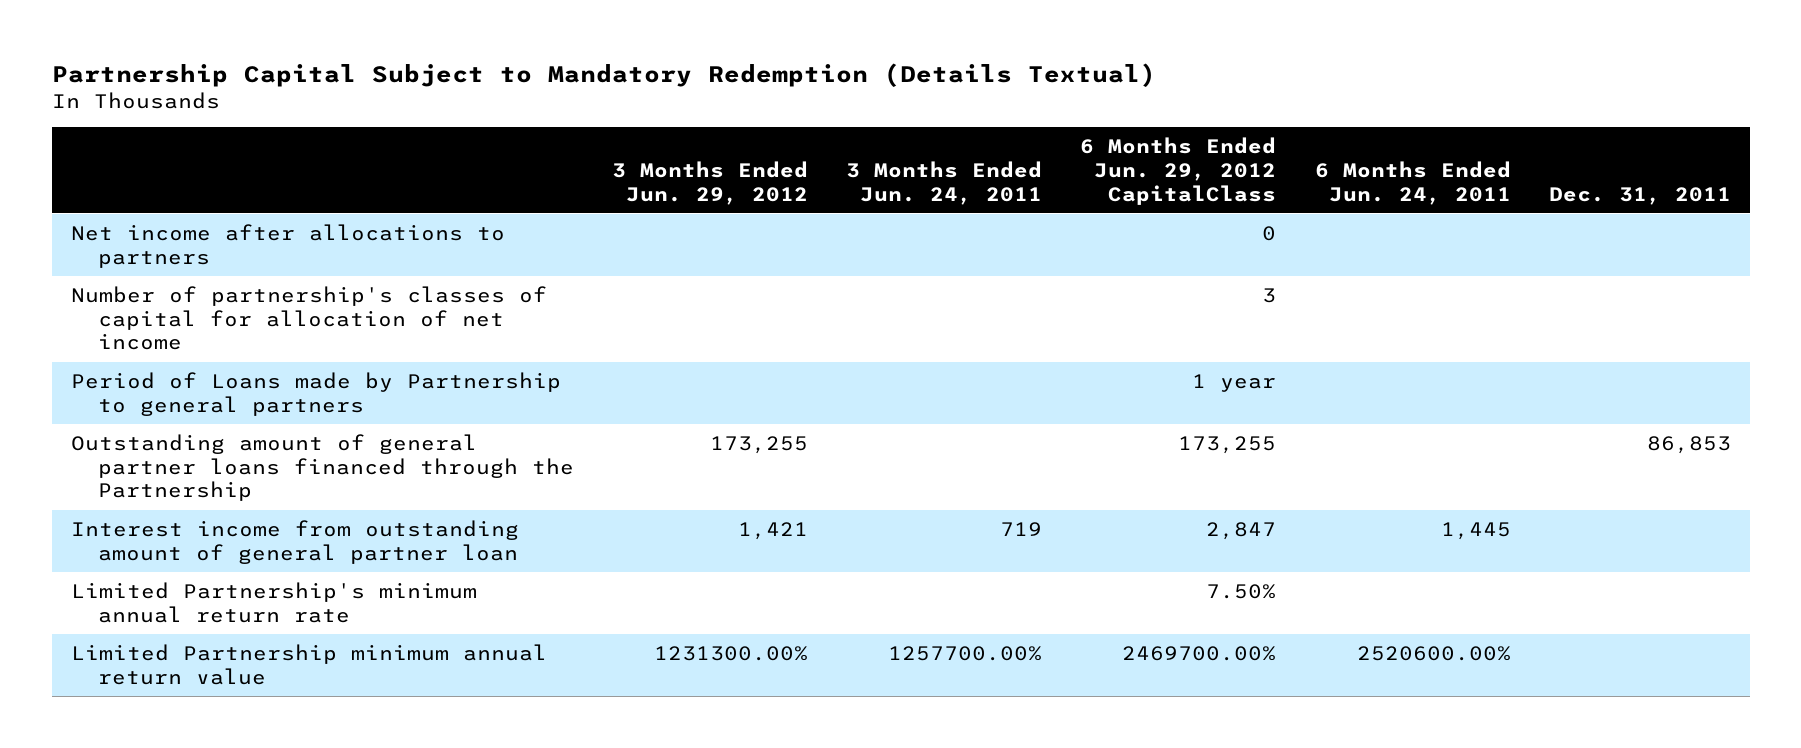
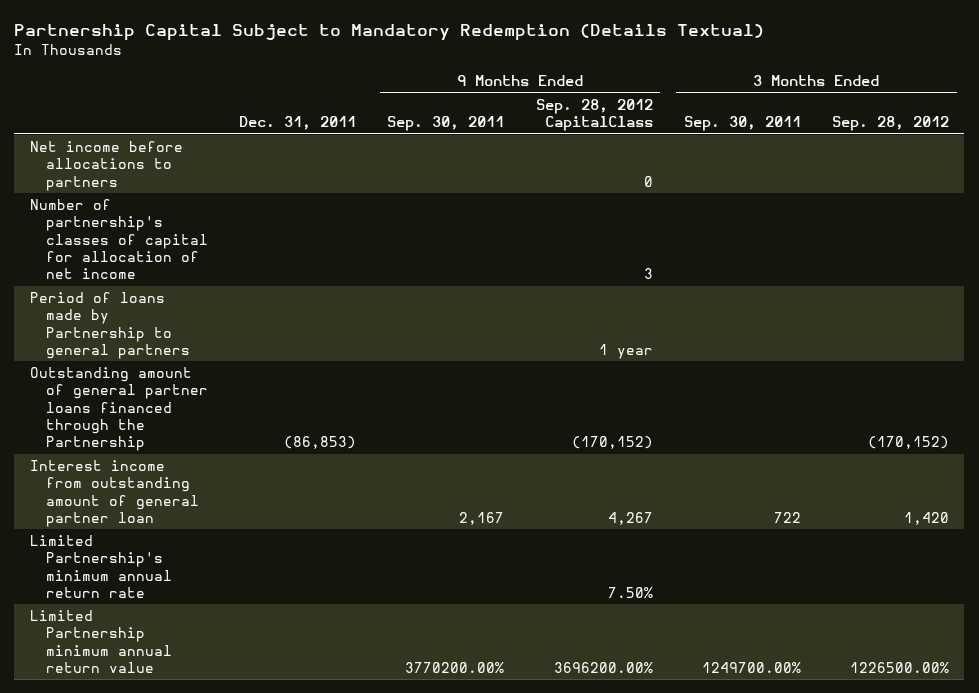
- | 3 Months Ended Jun. 29, 2012 | 3 Months Ended Jun. 24, 2011 | 6 Months Ended Jun. 29, 2012 CapitalClass | 6 Months Ended Jun. 24, 2011 | Dec. 31, 2011
+ | Dec. 31, 2011 | 9 Months Ended Sep. 30, 2011 | 9 Months Ended Sep. 28, 2012 CapitalClass | 3 Months Ended Sep. 30, 2011 | 3 Months Ended Sep. 28, 2012
- Net income after allocations to partners | | | 0 | |
+ Net income before allocations to partners | | | 0 | |
- Period of Loans made by Partnership to general partners | | | 1 year | |
- Outstanding amount of general partner loans financed through the Partnership | 173,255 | | 173,255 | | 86,853
+ Period of loans made by Partnership to general partners | | | 1 year | |
+ Outstanding amount of general partner loans financed through the Partnership | (86,853) | | (170,152) | | (170,152)

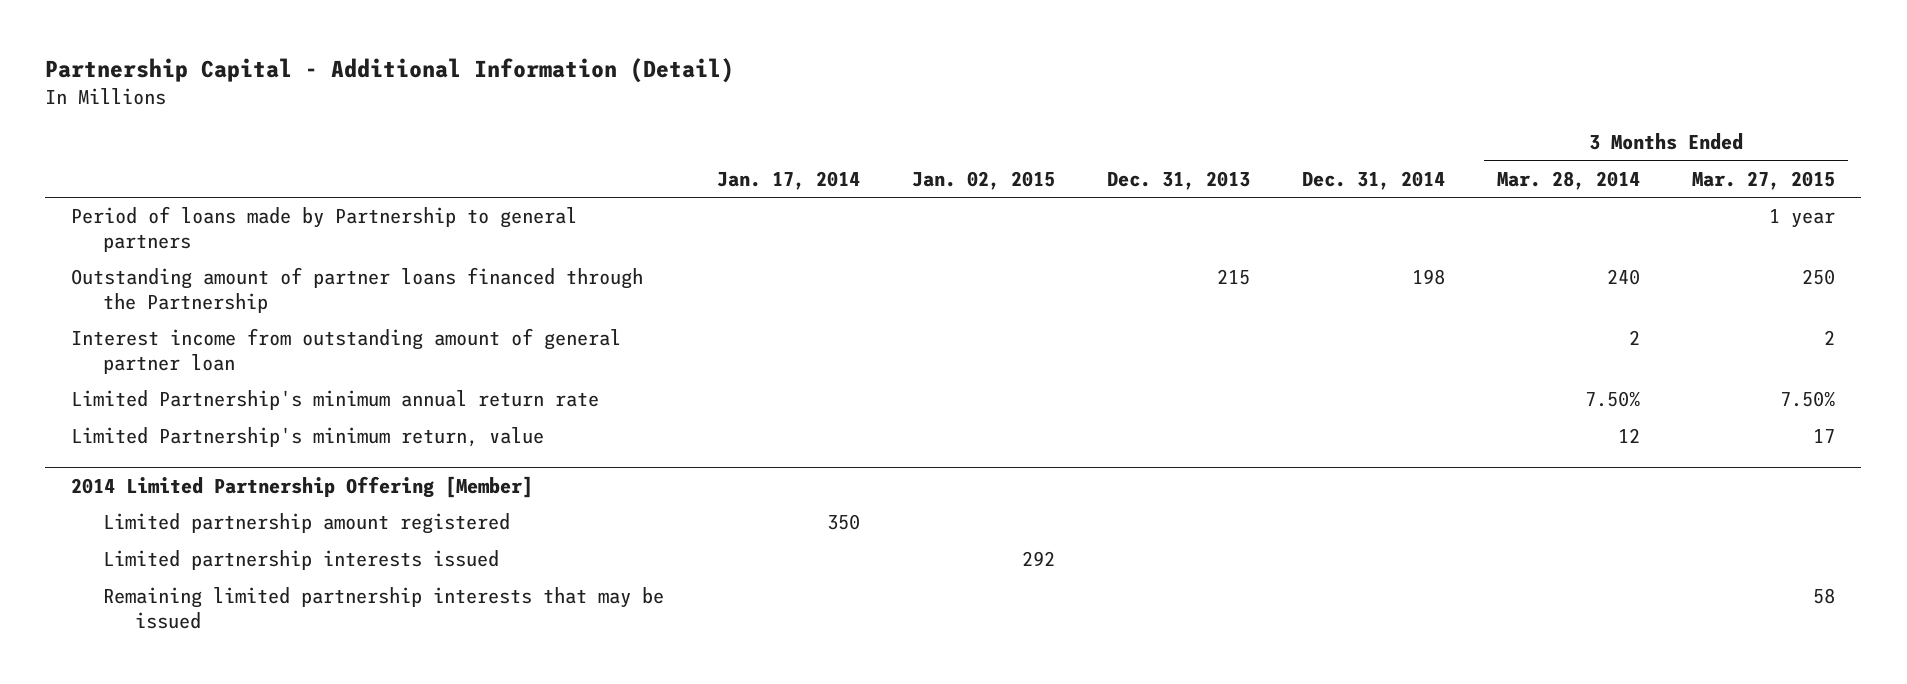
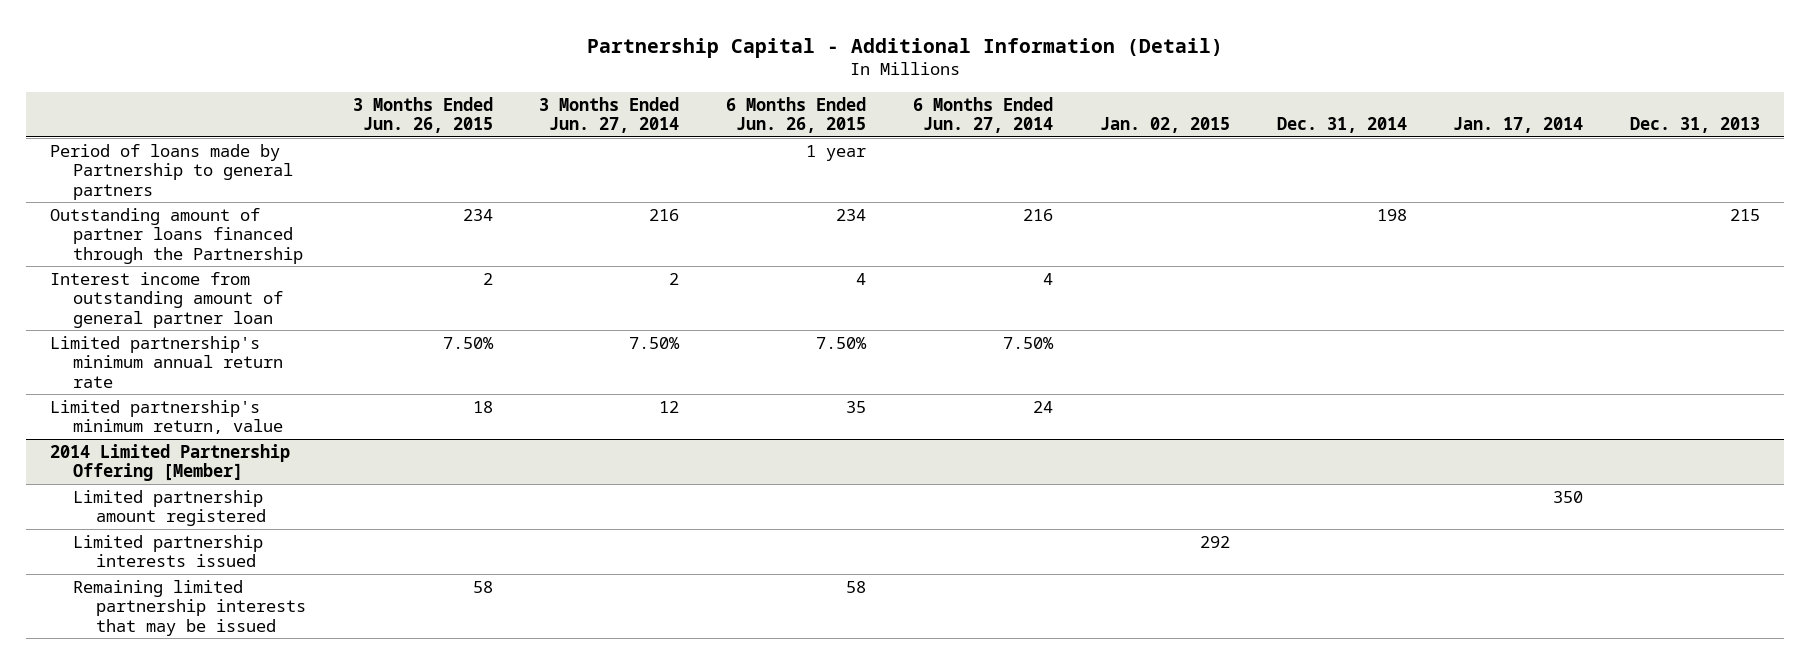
- | Jan. 17, 2014 | Jan. 02, 2015 | Dec. 31, 2013 | Dec. 31, 2014 | 3 Months Ended Mar. 28, 2014 | 3 Months Ended Mar. 27, 2015
+ | 3 Months Ended Jun. 26, 2015 | 3 Months Ended Jun. 27, 2014 | 6 Months Ended Jun. 26, 2015 | 6 Months Ended Jun. 27, 2014 | Jan. 02, 2015 | Dec. 31, 2014 | Jan. 17, 2014 | Dec. 31, 2013
- Limited Partnership's minimum annual return rate | | | | | 7.50% | 7.50%
- Limited Partnership's minimum return, value | | | | | 12 | 17
+ Limited partnership's minimum annual return rate | 7.50% | 7.50% | 7.50% | 7.50% | | | |
+ Limited partnership's minimum return, value | 18 | 12 | 35 | 24 | | | |

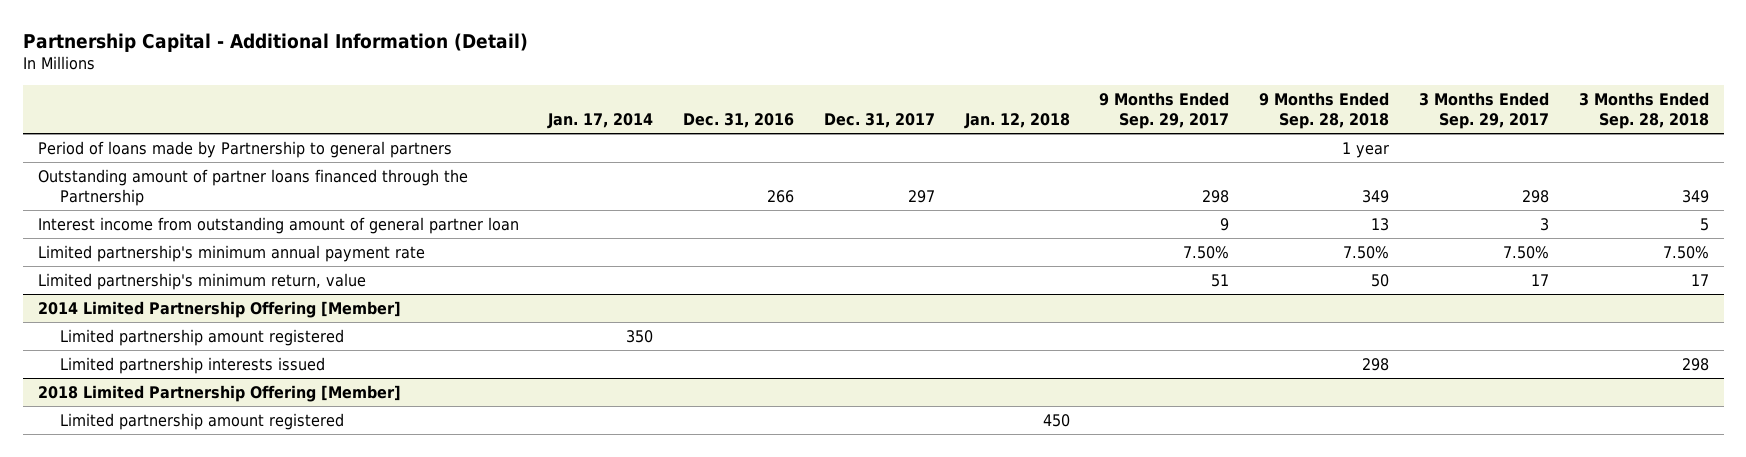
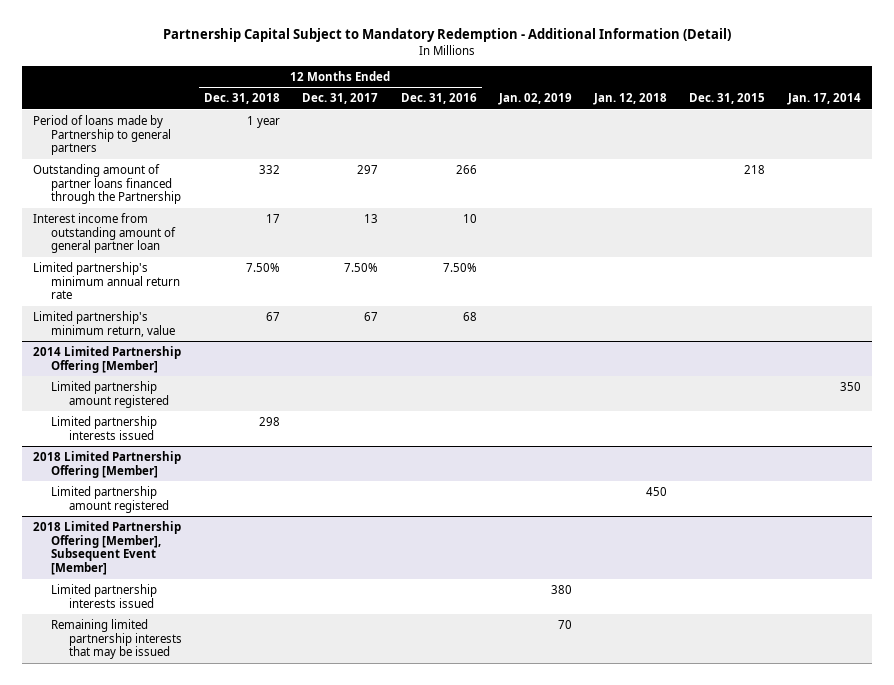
- Partnership Capital - Additional Information (Detail)
+ Partnership Capital Subject to Mandatory Redemption - Additional Information (Detail)
- | Jan. 17, 2014 | Dec. 31, 2016 | Dec. 31, 2017 | Jan. 12, 2018 | 9 Months Ended Sep. 29, 2017 | 9 Months Ended Sep. 28, 2018 | 3 Months Ended Sep. 29, 2017 | 3 Months Ended Sep. 28, 2018
+ | 12 Months Ended Dec. 31, 2018 | 12 Months Ended Dec. 31, 2017 | 12 Months Ended Dec. 31, 2016 | Jan. 02, 2019 | Jan. 12, 2018 | Dec. 31, 2015 | Jan. 17, 2014
- Limited partnership's minimum annual payment rate | | | | | 7.50% | 7.50% | 7.50% | 7.50%
+ Limited partnership's minimum annual return rate | 7.50% | 7.50% | 7.50% | | | |
+ 2018 Limited Partnership Offering [Member], Subsequent Event [Member]
+ Limited partnership interests issued | | | | 380 | | |
+ Remaining limited partnership interests that may be issued | | | | 70 | | |

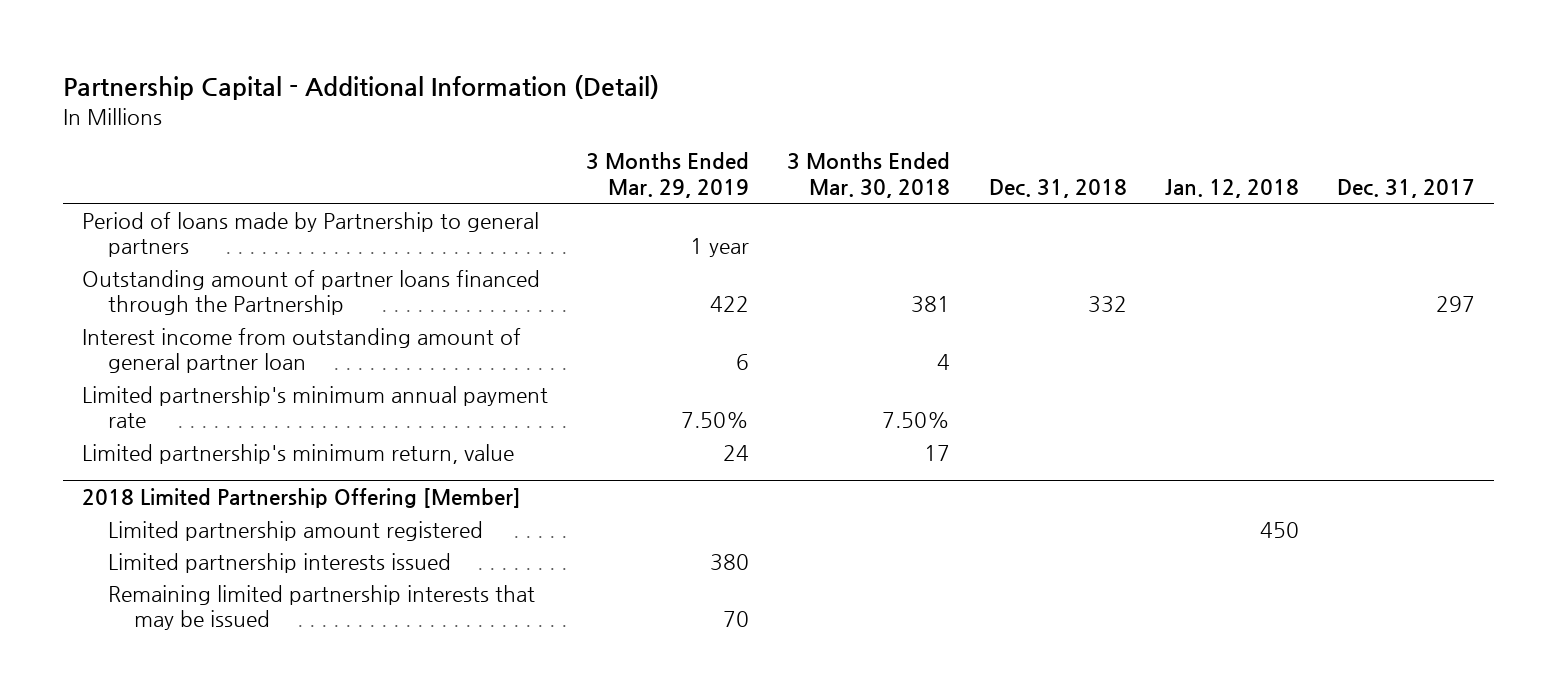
- Partnership Capital Subject to Mandatory Redemption - Additional Information (Detail)
+ Partnership Capital - Additional Information (Detail)
- | 12 Months Ended Dec. 31, 2018 | 12 Months Ended Dec. 31, 2017 | 12 Months Ended Dec. 31, 2016 | Jan. 02, 2019 | Jan. 12, 2018 | Dec. 31, 2015 | Jan. 17, 2014
+ | 3 Months Ended Mar. 29, 2019 | 3 Months Ended Mar. 30, 2018 | Dec. 31, 2018 | Jan. 12, 2018 | Dec. 31, 2017
- Limited partnership's minimum annual return rate | 7.50% | 7.50% | 7.50% | | | |
+ Limited partnership's minimum annual payment rate | 7.50% | 7.50% | | |
- 2014 Limited Partnership Offering [Member]
- Limited partnership amount registered | | | | | | | 350
- Limited partnership interests issued | 298 | | | | | |
- 2018 Limited Partnership Offering [Member], Subsequent Event [Member]
- Limited partnership interests issued | | | | 380 | | |
- Remaining limited partnership interests that may be issued | | | | 70 | | |
@ 2018 Limited Partnership Offering [Member]
+ Limited partnership interests issued | 380 | | | |
+ Remaining limited partnership interests that may be issued | 70 | | | |

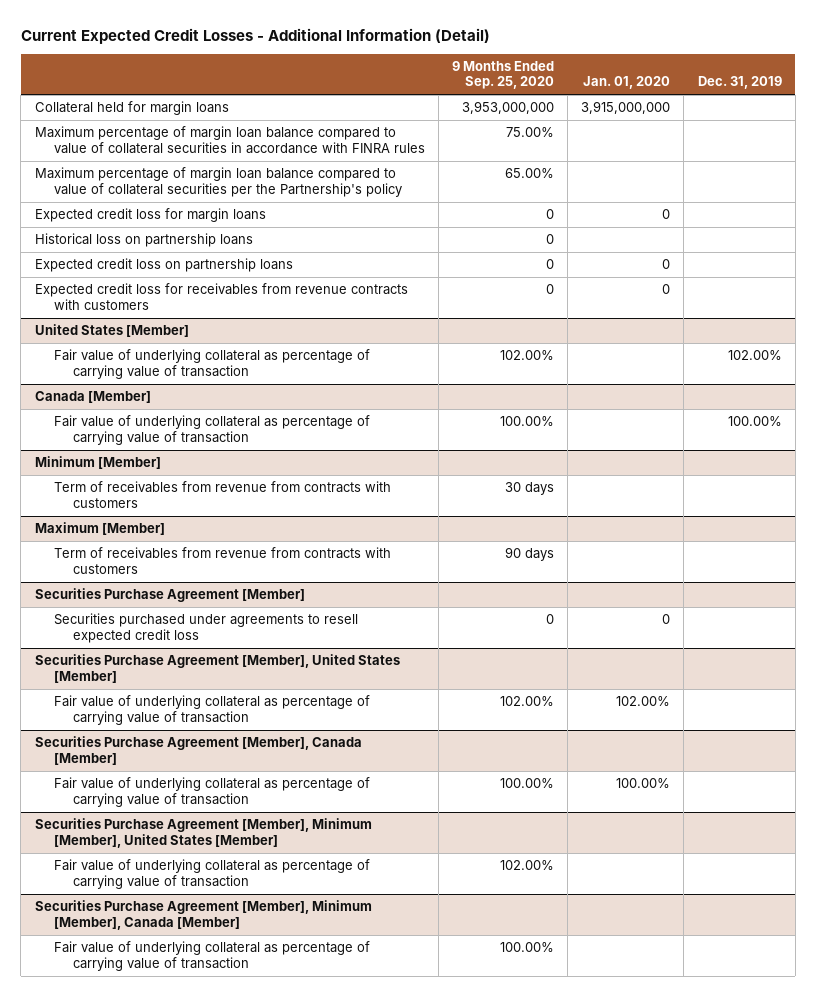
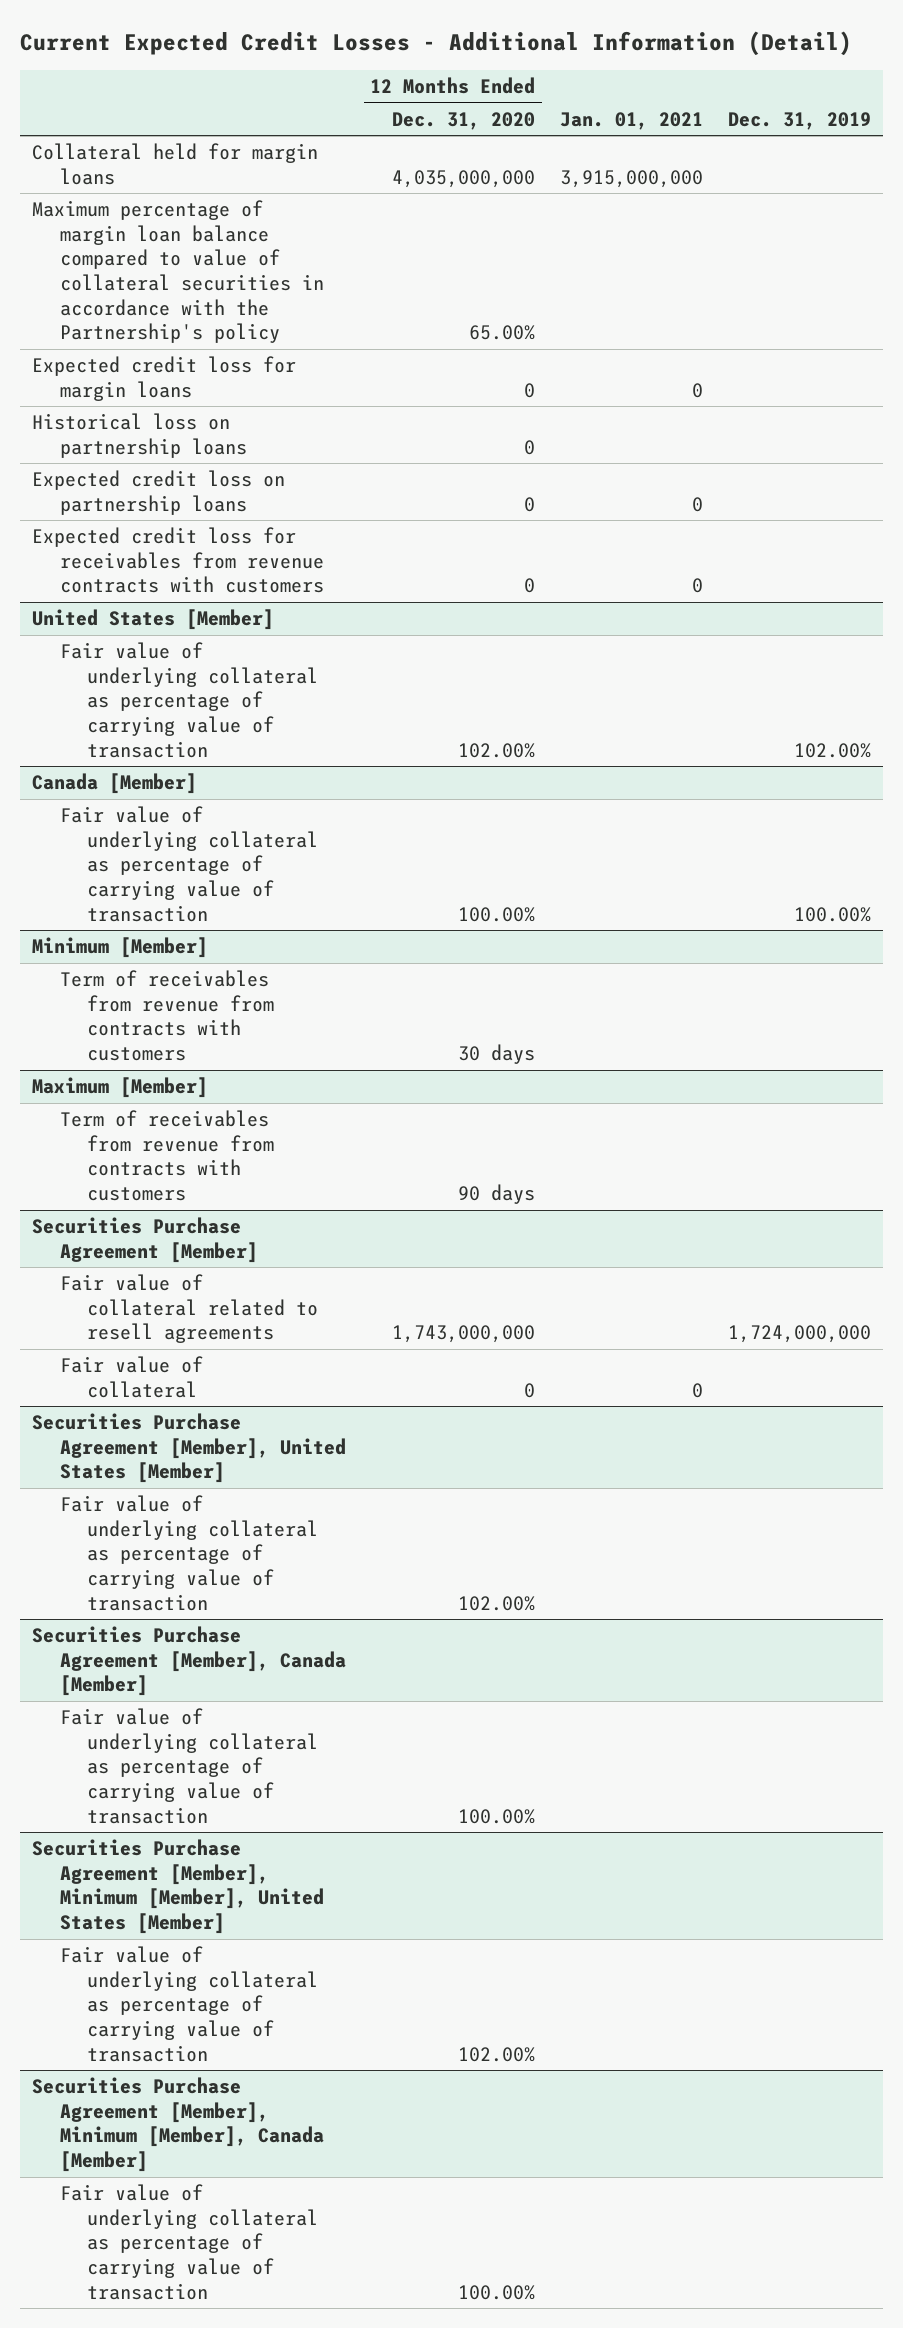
- | 9 Months Ended Sep. 25, 2020 | Jan. 01, 2020 | Dec. 31, 2019
+ | 12 Months Ended Dec. 31, 2020 | Jan. 01, 2021 | Dec. 31, 2019
- Maximum percentage of margin loan balance compared to value of collateral securities in accordance with FINRA rules | 75.00% | |
- Maximum percentage of margin loan balance compared to value of collateral securities per the Partnership's policy | 65.00% | |
+ Maximum percentage of margin loan balance compared to value of collateral securities in accordance with the Partnership's policy | 65.00% | |
@ Securities Purchase Agreement [Member]
- Securities purchased under agreements to resell expected credit loss | 0 | 0 |
+ Fair value of collateral related to resell agreements | 1,743,000,000 | | 1,724,000,000
+ Fair value of collateral | 0 | 0 |

